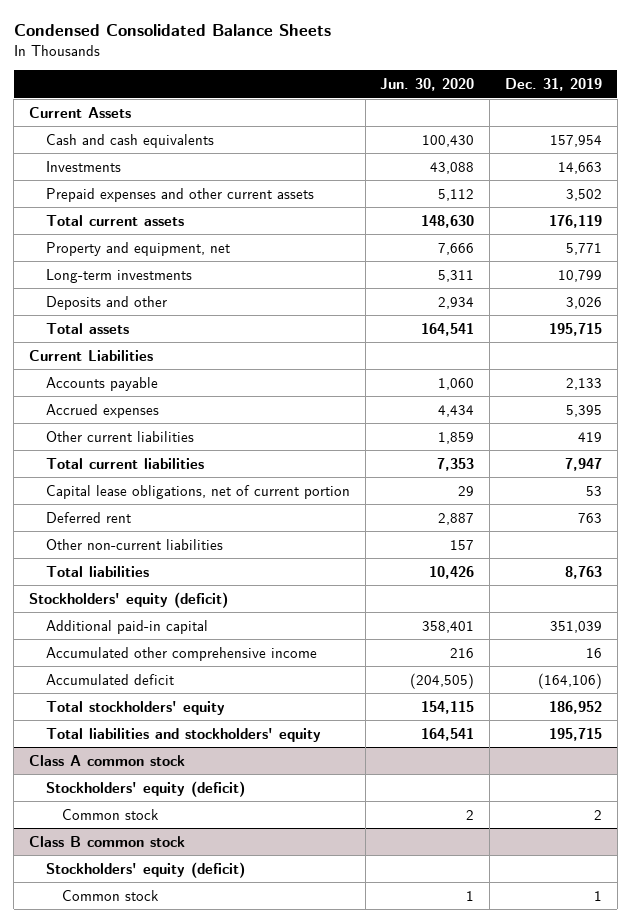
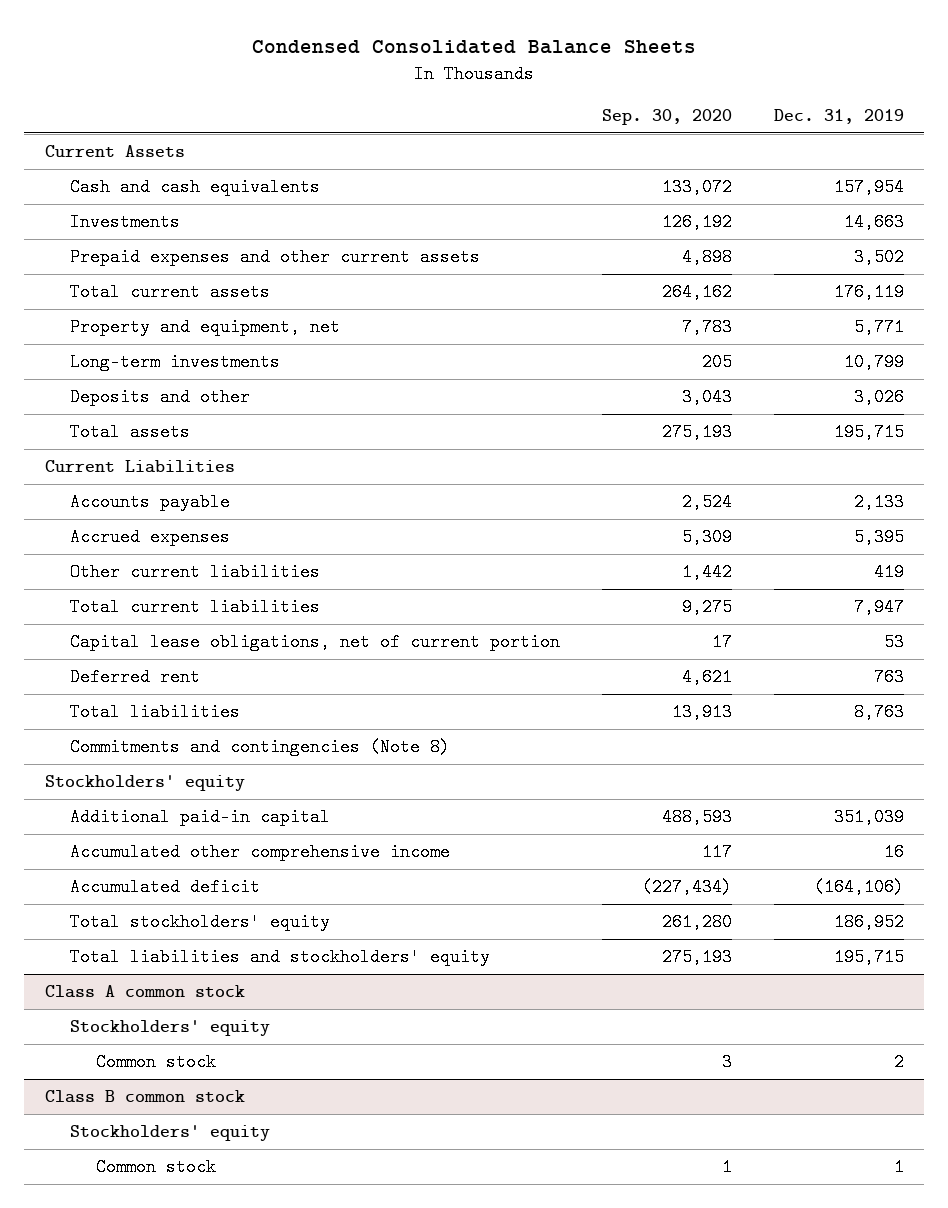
- | Jun. 30, 2020 | Dec. 31, 2019
+ | Sep. 30, 2020 | Dec. 31, 2019
- Other non-current liabilities | 157 |
- Stockholders' equity (deficit)
+ Commitments and contingencies (Note 8)
+ Stockholders' equity
@ Class A common stock
- Stockholders' equity (deficit)
+ Stockholders' equity
@ Class B common stock
- Stockholders' equity (deficit)
+ Stockholders' equity

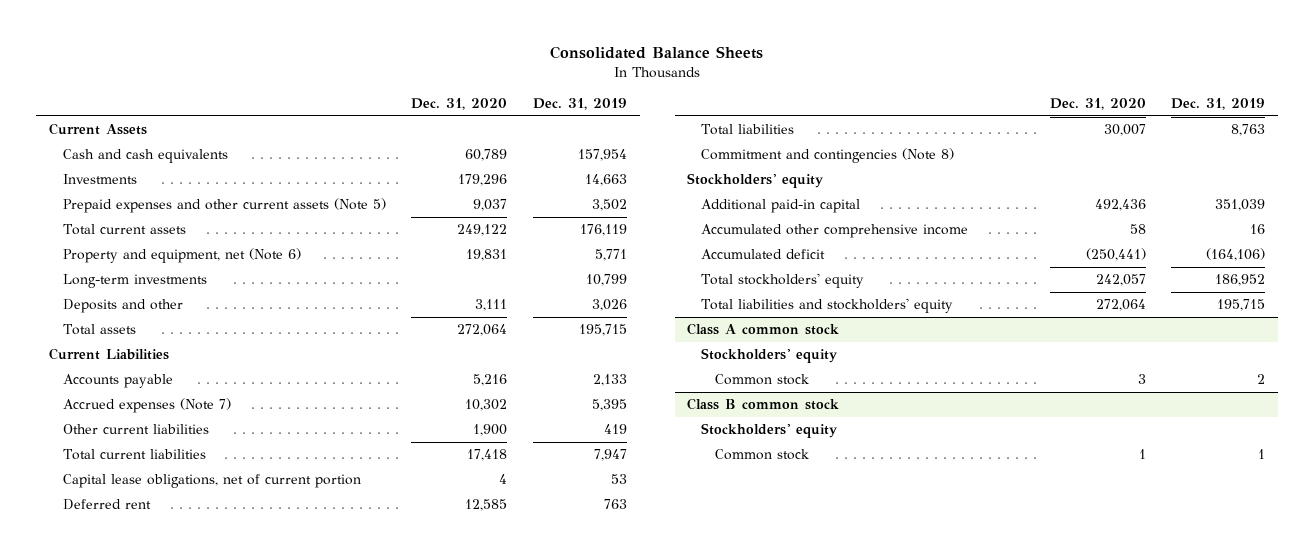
- Condensed Consolidated Balance Sheets
+ Consolidated Balance Sheets
- | Sep. 30, 2020 | Dec. 31, 2019
+ | Dec. 31, 2020 | Dec. 31, 2019
- Prepaid expenses and other current assets | 4,898 | 3,502
+ Prepaid expenses and other current assets (Note 5) | 9,037 | 3,502
- Property and equipment, net | 7,783 | 5,771
+ Property and equipment, net (Note 6) | 19,831 | 5,771
- Accrued expenses | 5,309 | 5,395
+ Accrued expenses (Note 7) | 10,302 | 5,395
- Commitments and contingencies (Note 8)
+ Commitment and contingencies (Note 8)

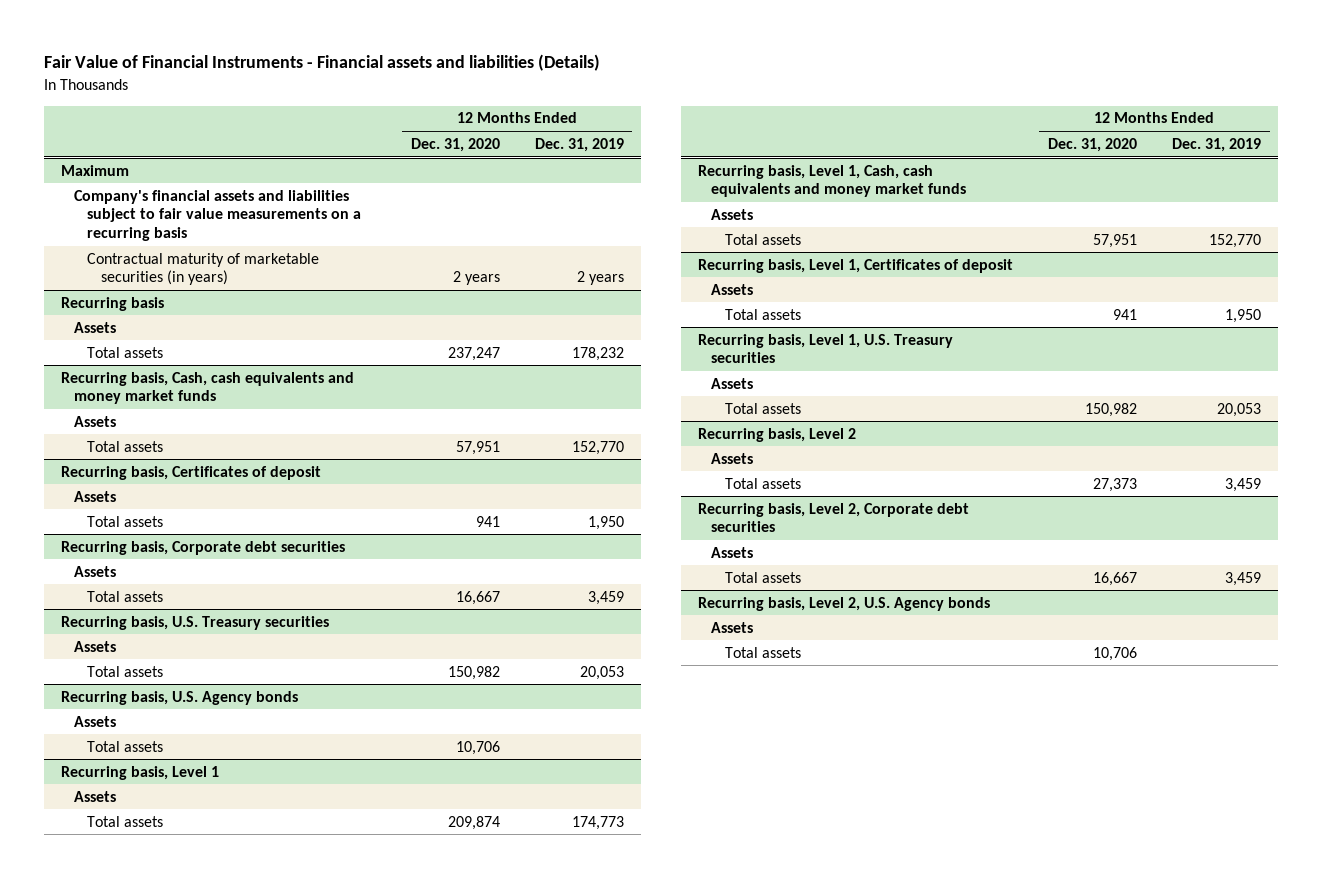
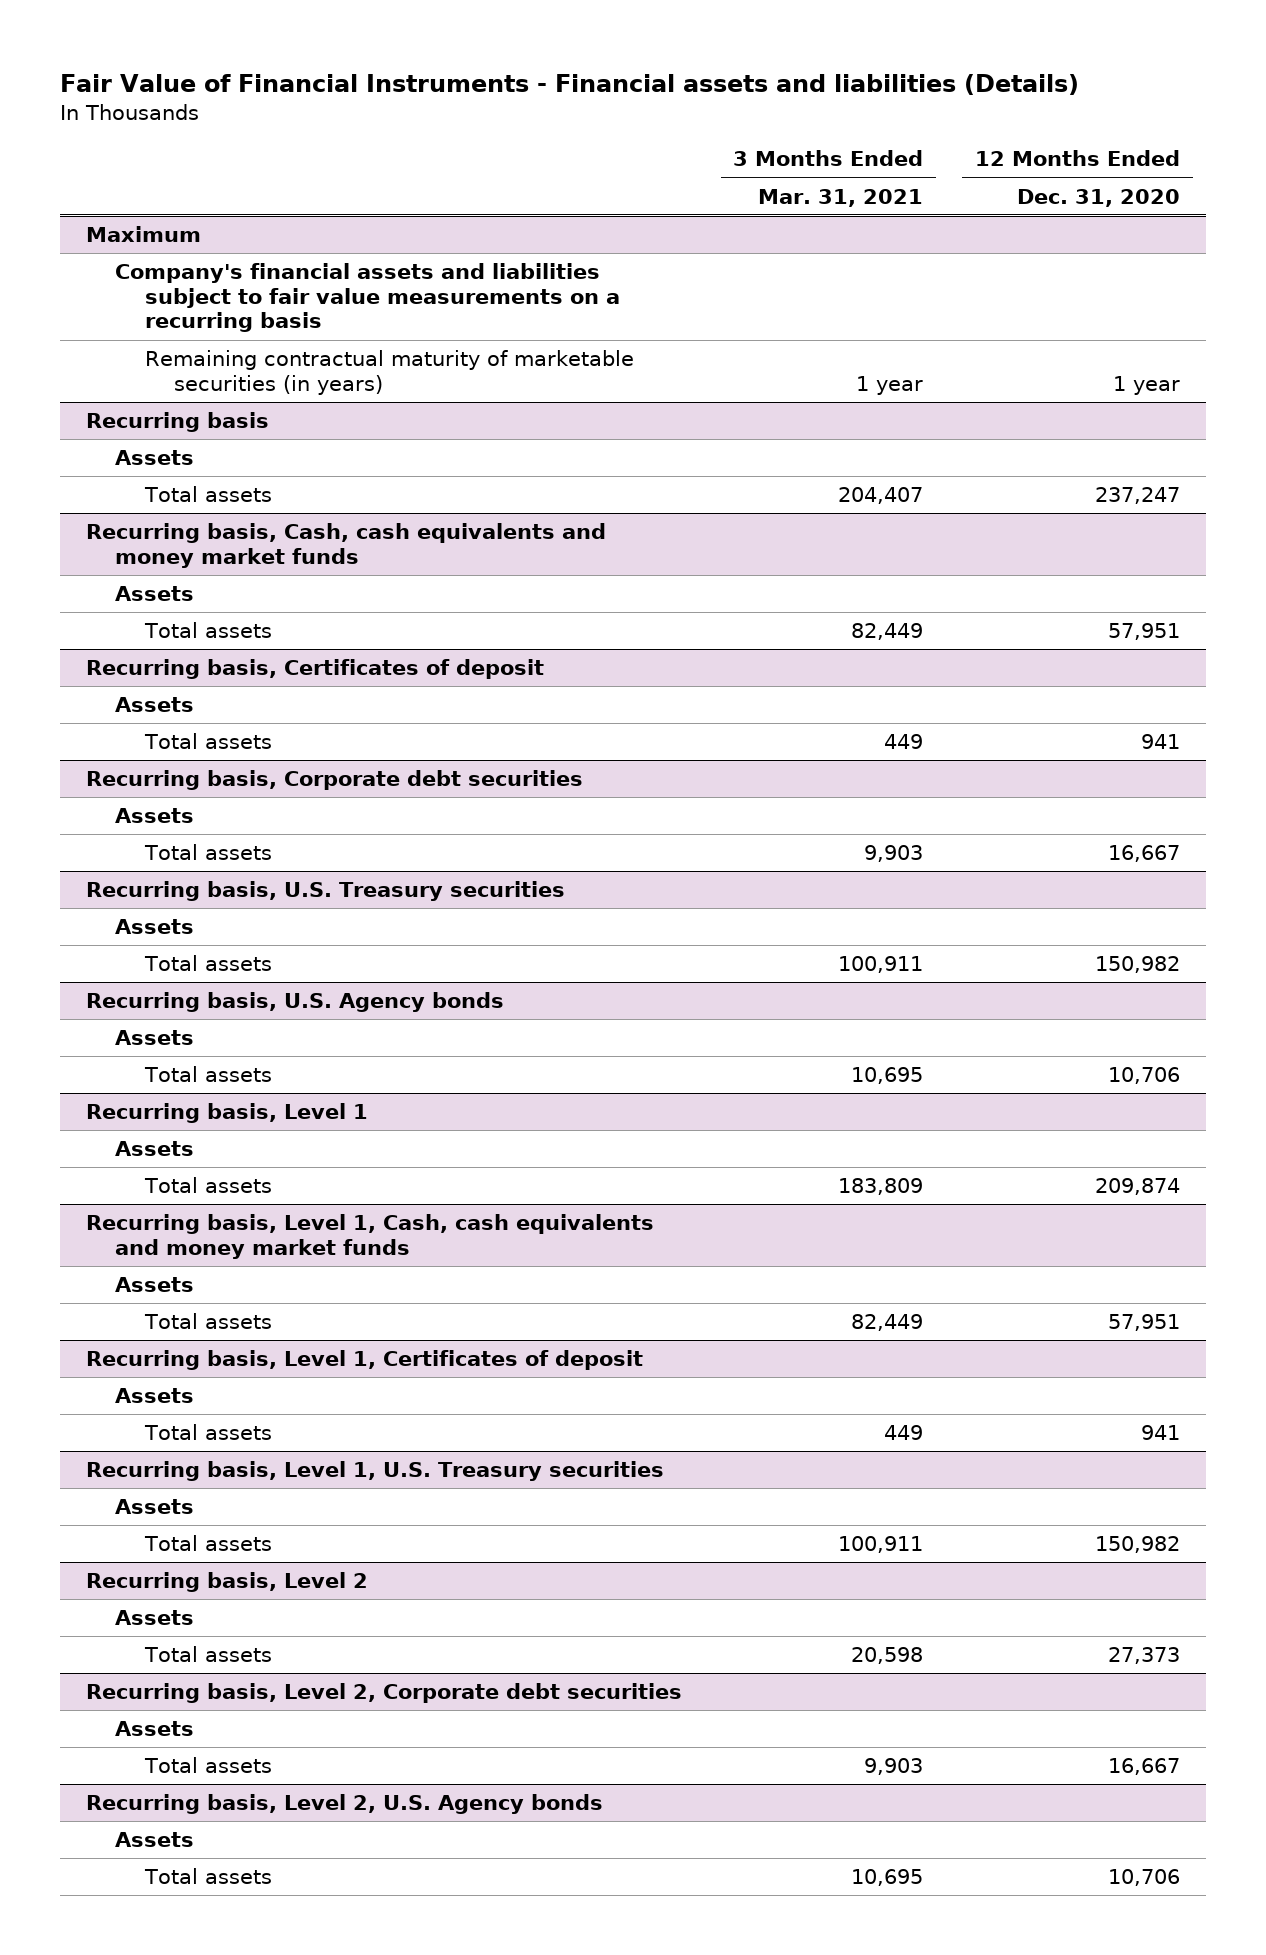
- | 12 Months Ended Dec. 31, 2020 | 12 Months Ended Dec. 31, 2019
+ | 3 Months Ended Mar. 31, 2021 | 12 Months Ended Dec. 31, 2020
@ Maximum
- Contractual maturity of marketable securities (in years) | 2 years | 2 years
+ Remaining contractual maturity of marketable securities (in years) | 1 year | 1 year

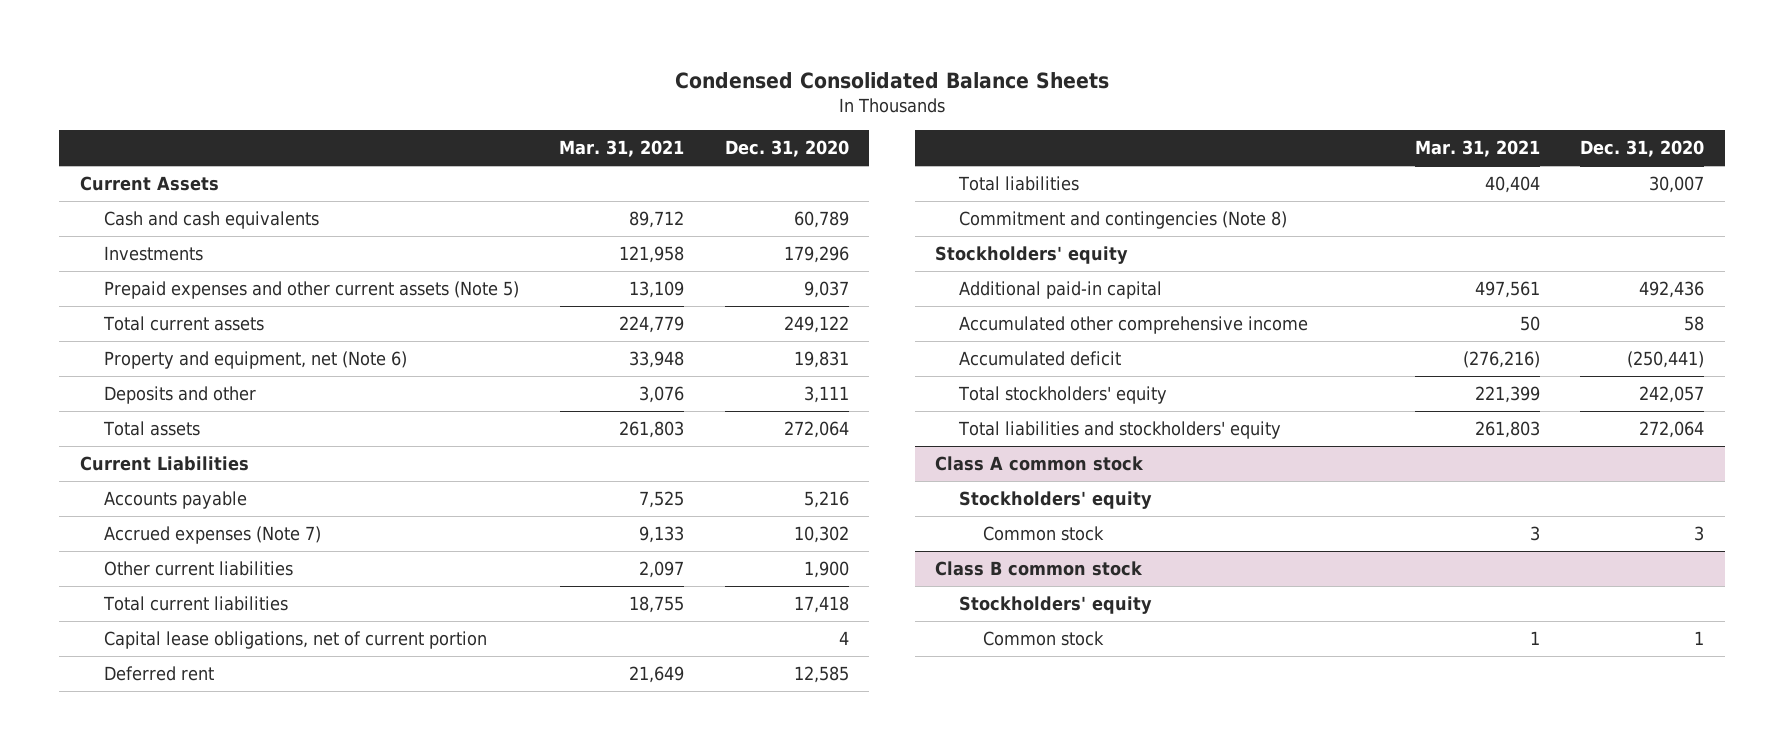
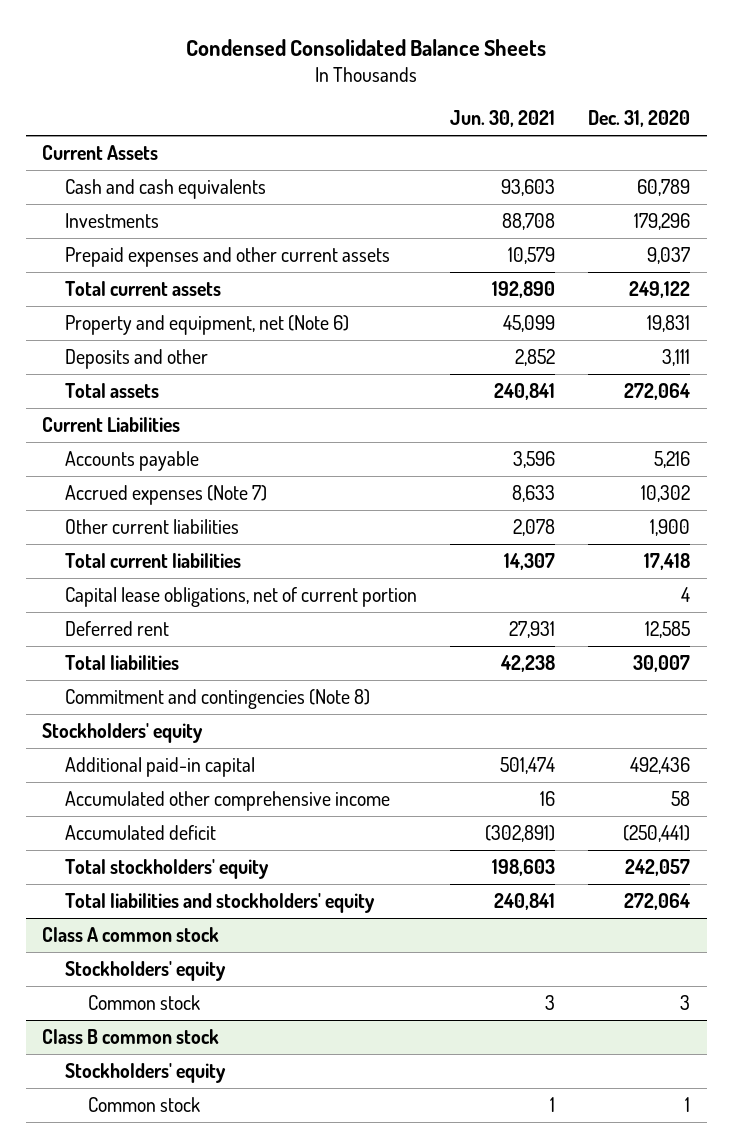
- | Mar. 31, 2021 | Dec. 31, 2020
+ | Jun. 30, 2021 | Dec. 31, 2020
- Prepaid expenses and other current assets (Note 5) | 13,109 | 9,037
+ Prepaid expenses and other current assets | 10,579 | 9,037

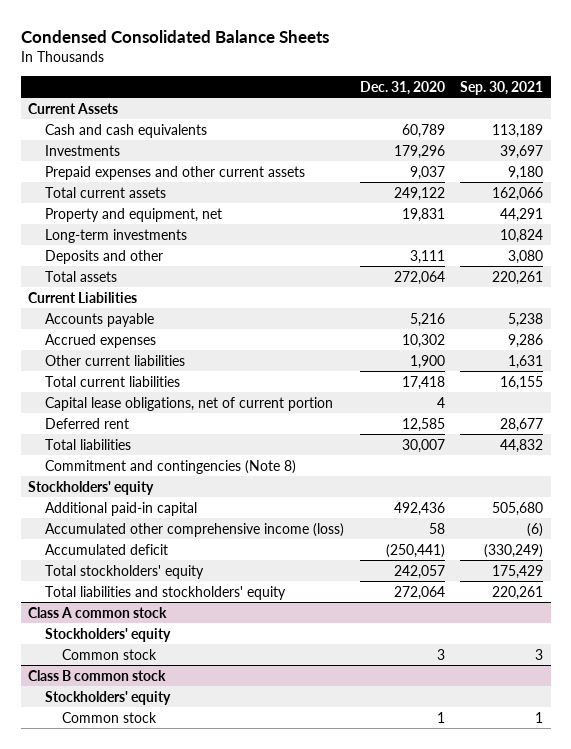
- | Jun. 30, 2021 | Dec. 31, 2020
+ | Dec. 31, 2020 | Sep. 30, 2021
- Property and equipment, net (Note 6) | 45,099 | 19,831
+ Property and equipment, net | 19,831 | 44,291
+ Long-term investments | | 10,824
- Accrued expenses (Note 7) | 8,633 | 10,302
+ Accrued expenses | 10,302 | 9,286
- Accumulated other comprehensive income | 16 | 58
+ Accumulated other comprehensive income (loss) | 58 | (6)

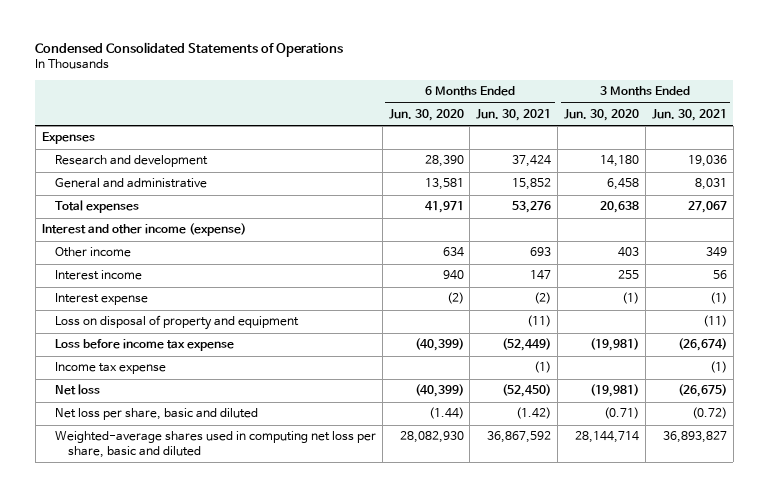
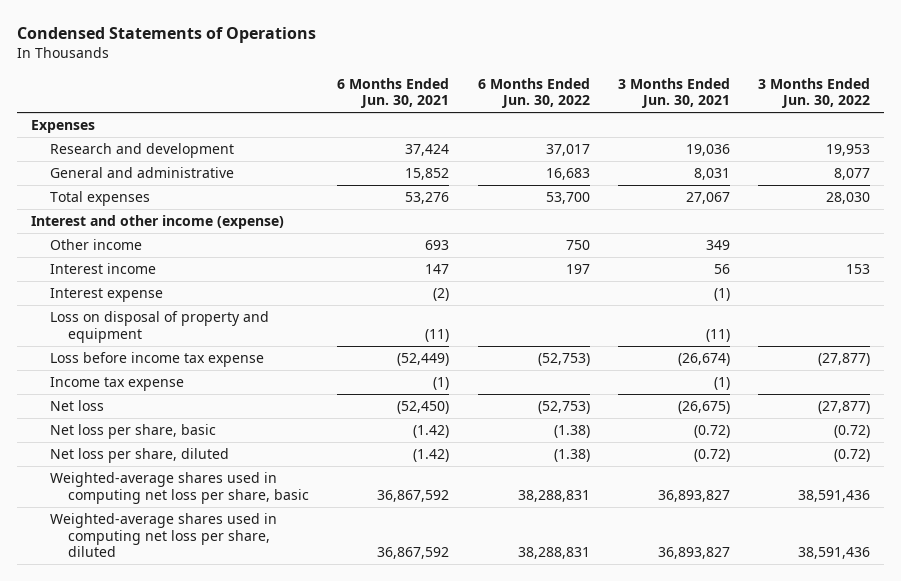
- Condensed Consolidated Statements of Operations
+ Condensed Statements of Operations
- | 6 Months Ended Jun. 30, 2020 | 6 Months Ended Jun. 30, 2021 | 3 Months Ended Jun. 30, 2020 | 3 Months Ended Jun. 30, 2021
+ | 6 Months Ended Jun. 30, 2021 | 6 Months Ended Jun. 30, 2022 | 3 Months Ended Jun. 30, 2021 | 3 Months Ended Jun. 30, 2022
- Net loss per share, basic and diluted | (1.44) | (1.42) | (0.71) | (0.72)
- Weighted-average shares used in computing net loss per share, basic and diluted | 28,082,930 | 36,867,592 | 28,144,714 | 36,893,827
+ Net loss per share, basic | (1.42) | (1.38) | (0.72) | (0.72)
+ Net loss per share, diluted | (1.42) | (1.38) | (0.72) | (0.72)
+ Weighted-average shares used in computing net loss per share, basic | 36,867,592 | 38,288,831 | 36,893,827 | 38,591,436
+ Weighted-average shares used in computing net loss per share, diluted | 36,867,592 | 38,288,831 | 36,893,827 | 38,591,436

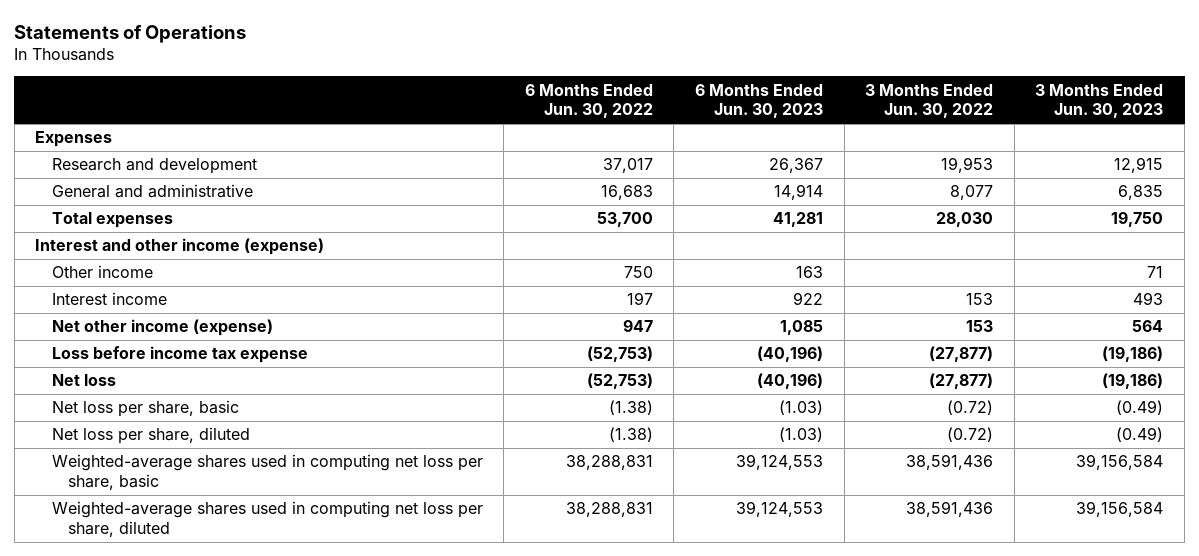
- Condensed Statements of Operations
+ Statements of Operations
- | 6 Months Ended Jun. 30, 2021 | 6 Months Ended Jun. 30, 2022 | 3 Months Ended Jun. 30, 2021 | 3 Months Ended Jun. 30, 2022
+ | 6 Months Ended Jun. 30, 2022 | 6 Months Ended Jun. 30, 2023 | 3 Months Ended Jun. 30, 2022 | 3 Months Ended Jun. 30, 2023
- Interest expense | (2) | | (1) |
- Loss on disposal of property and equipment | (11) | | (11) |
+ Net other income (expense) | 947 | 1,085 | 153 | 564
- Income tax expense | (1) | | (1) |

